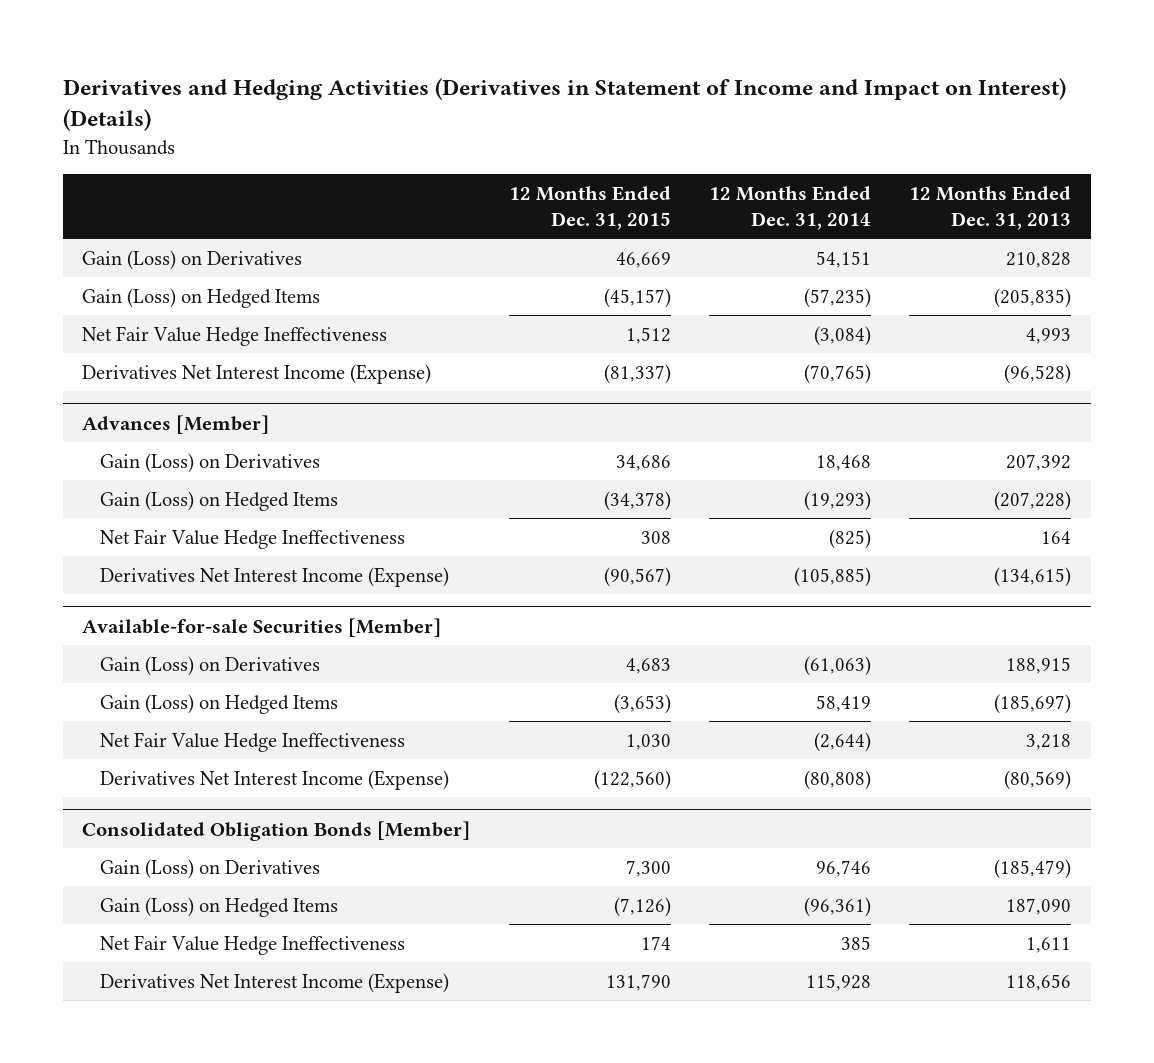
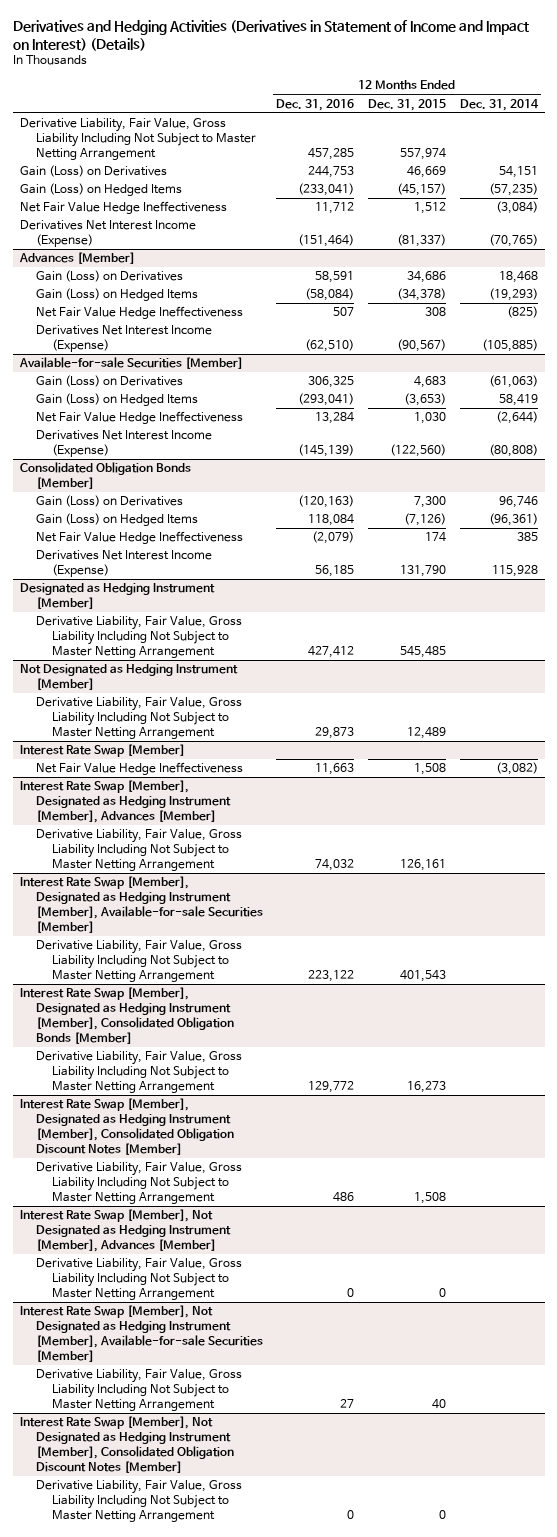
- | 12 Months Ended Dec. 31, 2015 | 12 Months Ended Dec. 31, 2014 | 12 Months Ended Dec. 31, 2013
+ | 12 Months Ended Dec. 31, 2016 | 12 Months Ended Dec. 31, 2015 | 12 Months Ended Dec. 31, 2014
+ Derivative Liability, Fair Value, Gross Liability Including Not Subject to Master Netting Arrangement | 457,285 | 557,974 |
+ Designated as Hedging Instrument [Member]
+ Derivative Liability, Fair Value, Gross Liability Including Not Subject to Master Netting Arrangement | 427,412 | 545,485 |
+ Not Designated as Hedging Instrument [Member]
+ Derivative Liability, Fair Value, Gross Liability Including Not Subject to Master Netting Arrangement | 29,873 | 12,489 |
+ Interest Rate Swap [Member]
+ Net Fair Value Hedge Ineffectiveness | 11,663 | 1,508 | (3,082)
+ Interest Rate Swap [Member], Designated as Hedging Instrument [Member], Advances [Member]
+ Derivative Liability, Fair Value, Gross Liability Including Not Subject to Master Netting Arrangement | 74,032 | 126,161 |
+ Interest Rate Swap [Member], Designated as Hedging Instrument [Member], Available-for-sale Securities [Member]
+ Derivative Liability, Fair Value, Gross Liability Including Not Subject to Master Netting Arrangement | 223,122 | 401,543 |
+ Interest Rate Swap [Member], Designated as Hedging Instrument [Member], Consolidated Obligation Bonds [Member]
+ Derivative Liability, Fair Value, Gross Liability Including Not Subject to Master Netting Arrangement | 129,772 | 16,273 |
+ Interest Rate Swap [Member], Designated as Hedging Instrument [Member], Consolidated Obligation Discount Notes [Member]
+ Derivative Liability, Fair Value, Gross Liability Including Not Subject to Master Netting Arrangement | 486 | 1,508 |
+ Interest Rate Swap [Member], Not Designated as Hedging Instrument [Member], Advances [Member]
+ Derivative Liability, Fair Value, Gross Liability Including Not Subject to Master Netting Arrangement | 0 | 0 |
+ Interest Rate Swap [Member], Not Designated as Hedging Instrument [Member], Available-for-sale Securities [Member]
+ Derivative Liability, Fair Value, Gross Liability Including Not Subject to Master Netting Arrangement | 27 | 40 |
+ Interest Rate Swap [Member], Not Designated as Hedging Instrument [Member], Consolidated Obligation Discount Notes [Member]
+ Derivative Liability, Fair Value, Gross Liability Including Not Subject to Master Netting Arrangement | 0 | 0 |

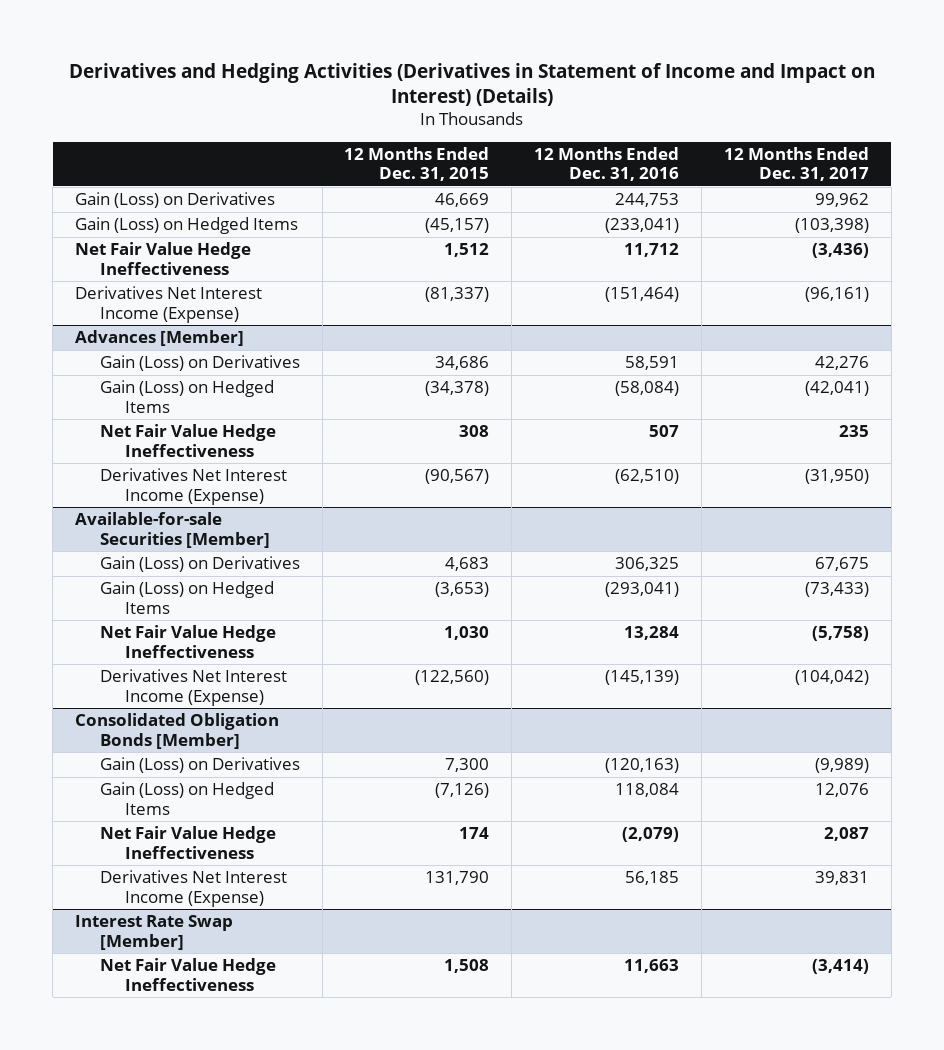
- | 12 Months Ended Dec. 31, 2016 | 12 Months Ended Dec. 31, 2015 | 12 Months Ended Dec. 31, 2014
+ | 12 Months Ended Dec. 31, 2015 | 12 Months Ended Dec. 31, 2016 | 12 Months Ended Dec. 31, 2017
- Derivative Liability, Fair Value, Gross Liability Including Not Subject to Master Netting Arrangement | 457,285 | 557,974 |
- Designated as Hedging Instrument [Member]
- Derivative Liability, Fair Value, Gross Liability Including Not Subject to Master Netting Arrangement | 427,412 | 545,485 |
- Not Designated as Hedging Instrument [Member]
- Derivative Liability, Fair Value, Gross Liability Including Not Subject to Master Netting Arrangement | 29,873 | 12,489 |
- Interest Rate Swap [Member], Designated as Hedging Instrument [Member], Advances [Member]
- Derivative Liability, Fair Value, Gross Liability Including Not Subject to Master Netting Arrangement | 74,032 | 126,161 |
- Interest Rate Swap [Member], Designated as Hedging Instrument [Member], Available-for-sale Securities [Member]
- Derivative Liability, Fair Value, Gross Liability Including Not Subject to Master Netting Arrangement | 223,122 | 401,543 |
- Interest Rate Swap [Member], Designated as Hedging Instrument [Member], Consolidated Obligation Bonds [Member]
- Derivative Liability, Fair Value, Gross Liability Including Not Subject to Master Netting Arrangement | 129,772 | 16,273 |
- Interest Rate Swap [Member], Designated as Hedging Instrument [Member], Consolidated Obligation Discount Notes [Member]
- Derivative Liability, Fair Value, Gross Liability Including Not Subject to Master Netting Arrangement | 486 | 1,508 |
- Interest Rate Swap [Member], Not Designated as Hedging Instrument [Member], Advances [Member]
- Derivative Liability, Fair Value, Gross Liability Including Not Subject to Master Netting Arrangement | 0 | 0 |
- Interest Rate Swap [Member], Not Designated as Hedging Instrument [Member], Available-for-sale Securities [Member]
- Derivative Liability, Fair Value, Gross Liability Including Not Subject to Master Netting Arrangement | 27 | 40 |
- Interest Rate Swap [Member], Not Designated as Hedging Instrument [Member], Consolidated Obligation Discount Notes [Member]
- Derivative Liability, Fair Value, Gross Liability Including Not Subject to Master Netting Arrangement | 0 | 0 |

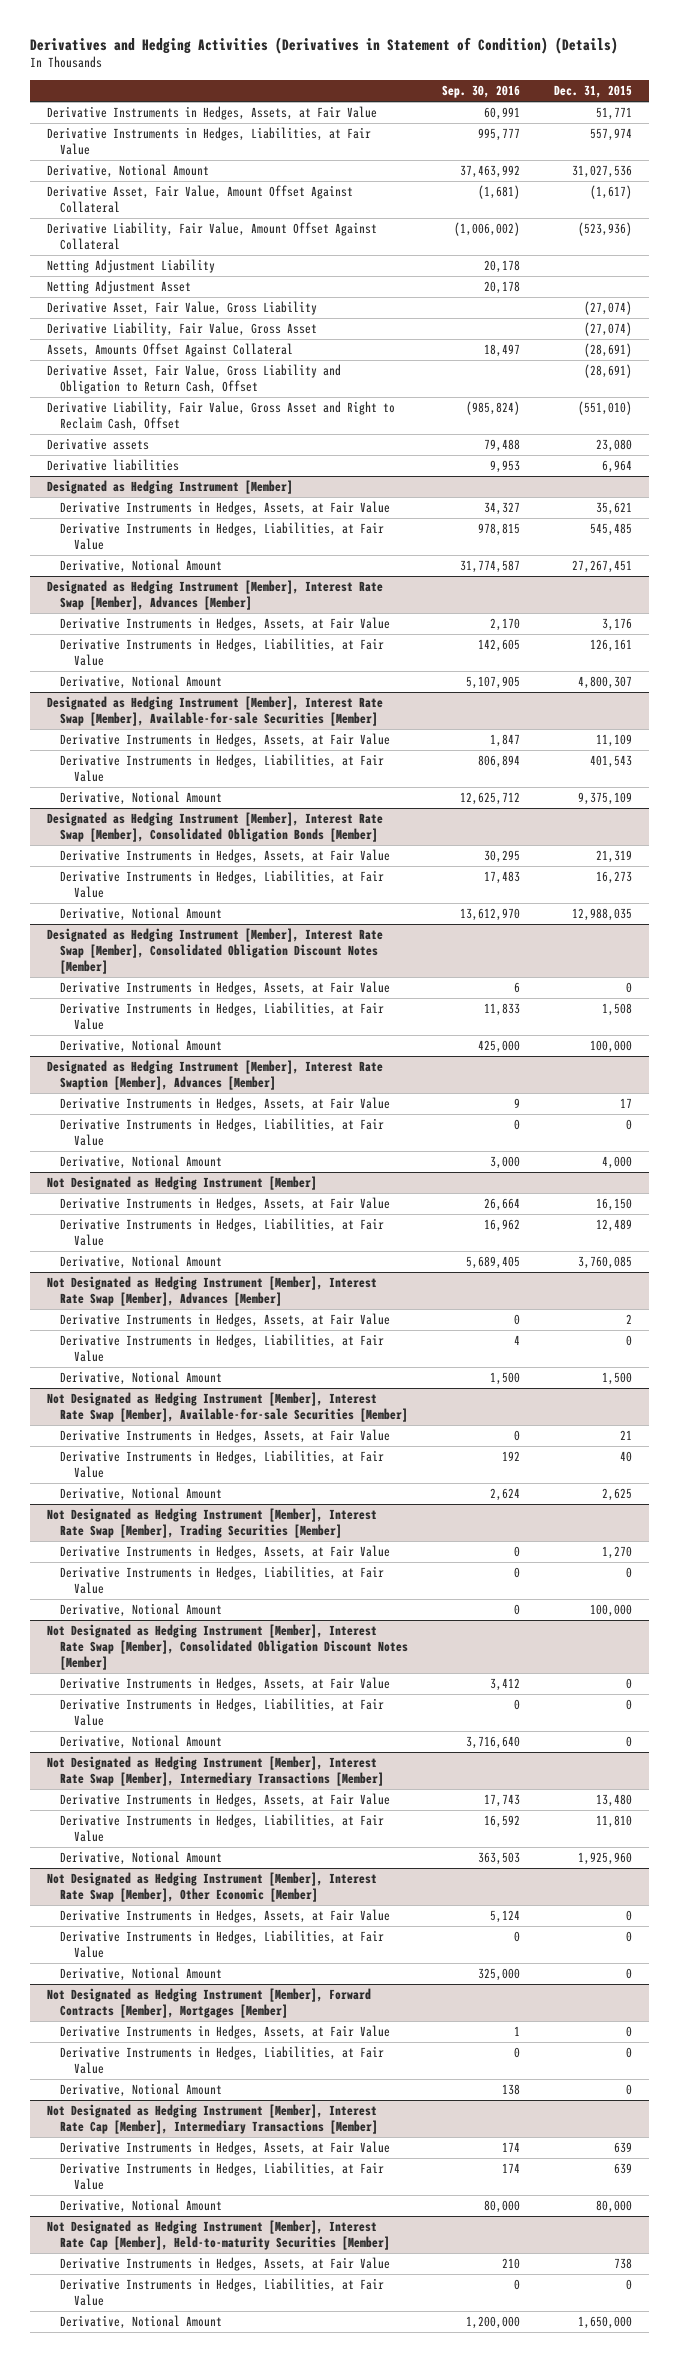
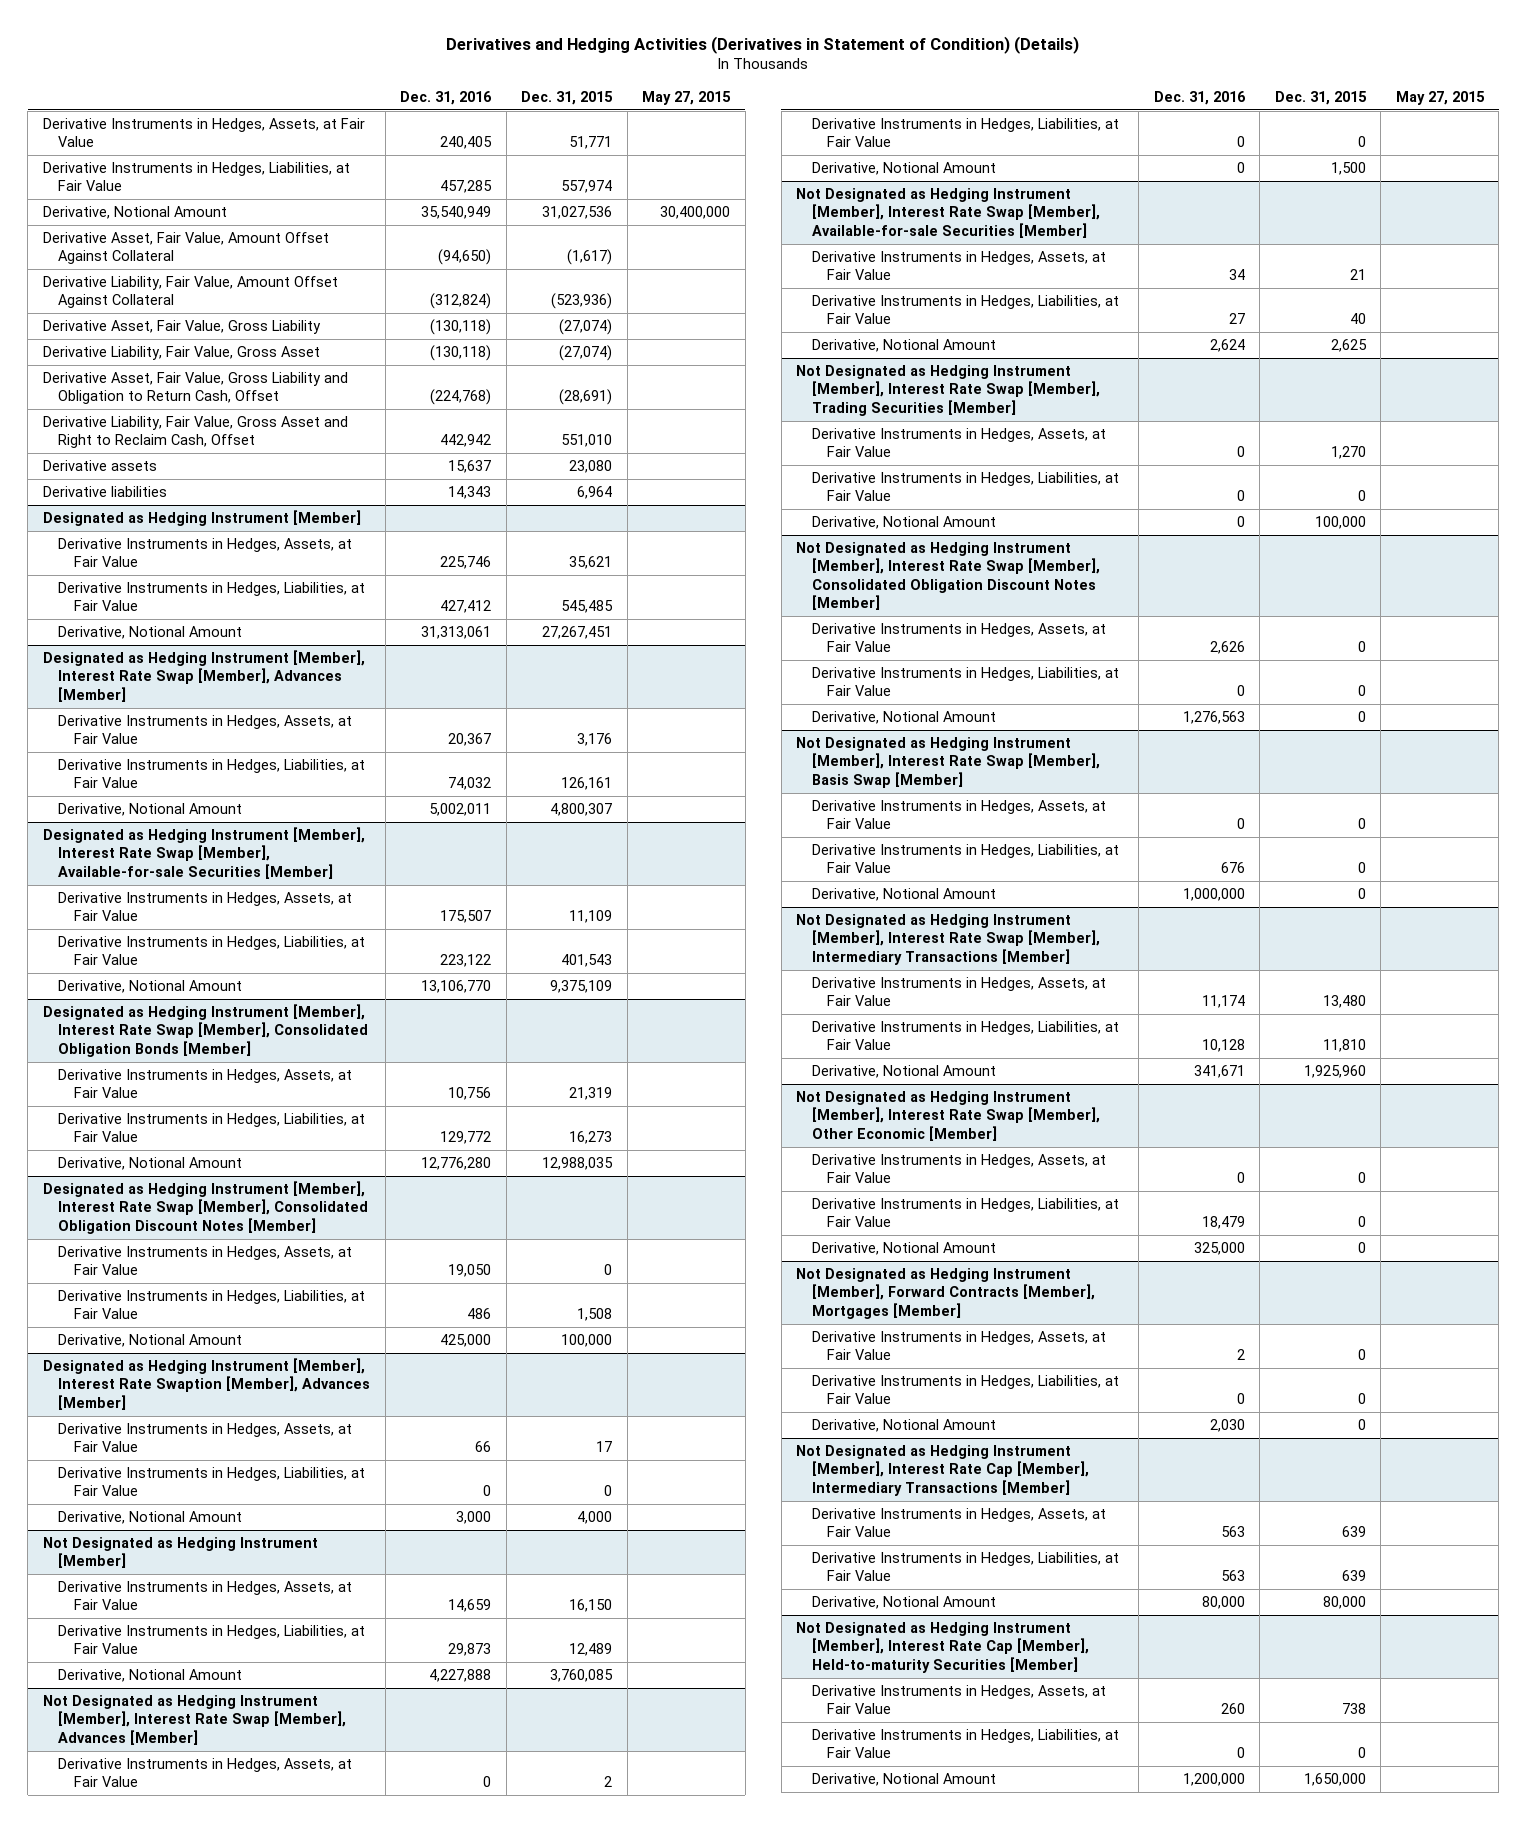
- | Sep. 30, 2016 | Dec. 31, 2015
+ | Dec. 31, 2016 | Dec. 31, 2015 | May 27, 2015
- Netting Adjustment Liability | 20,178 |
- Netting Adjustment Asset | 20,178 |
- Assets, Amounts Offset Against Collateral | 18,497 | (28,691)
- Derivative Liability, Fair Value, Gross Asset and Right to Reclaim Cash, Offset | (985,824) | (551,010)
+ Derivative Liability, Fair Value, Gross Asset and Right to Reclaim Cash, Offset | 442,942 | 551,010 |
+ Not Designated as Hedging Instrument [Member], Interest Rate Swap [Member], Basis Swap [Member]
+ Derivative Instruments in Hedges, Assets, at Fair Value | 0 | 0 |
+ Derivative Instruments in Hedges, Liabilities, at Fair Value | 676 | 0 |
+ Derivative, Notional Amount | 1,000,000 | 0 |

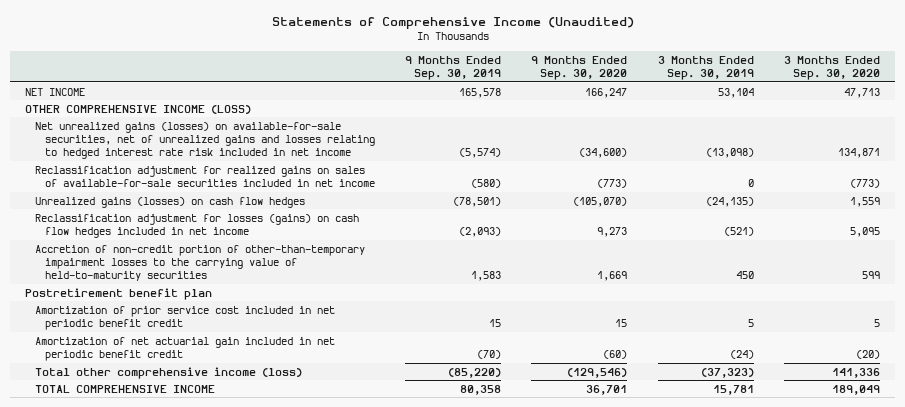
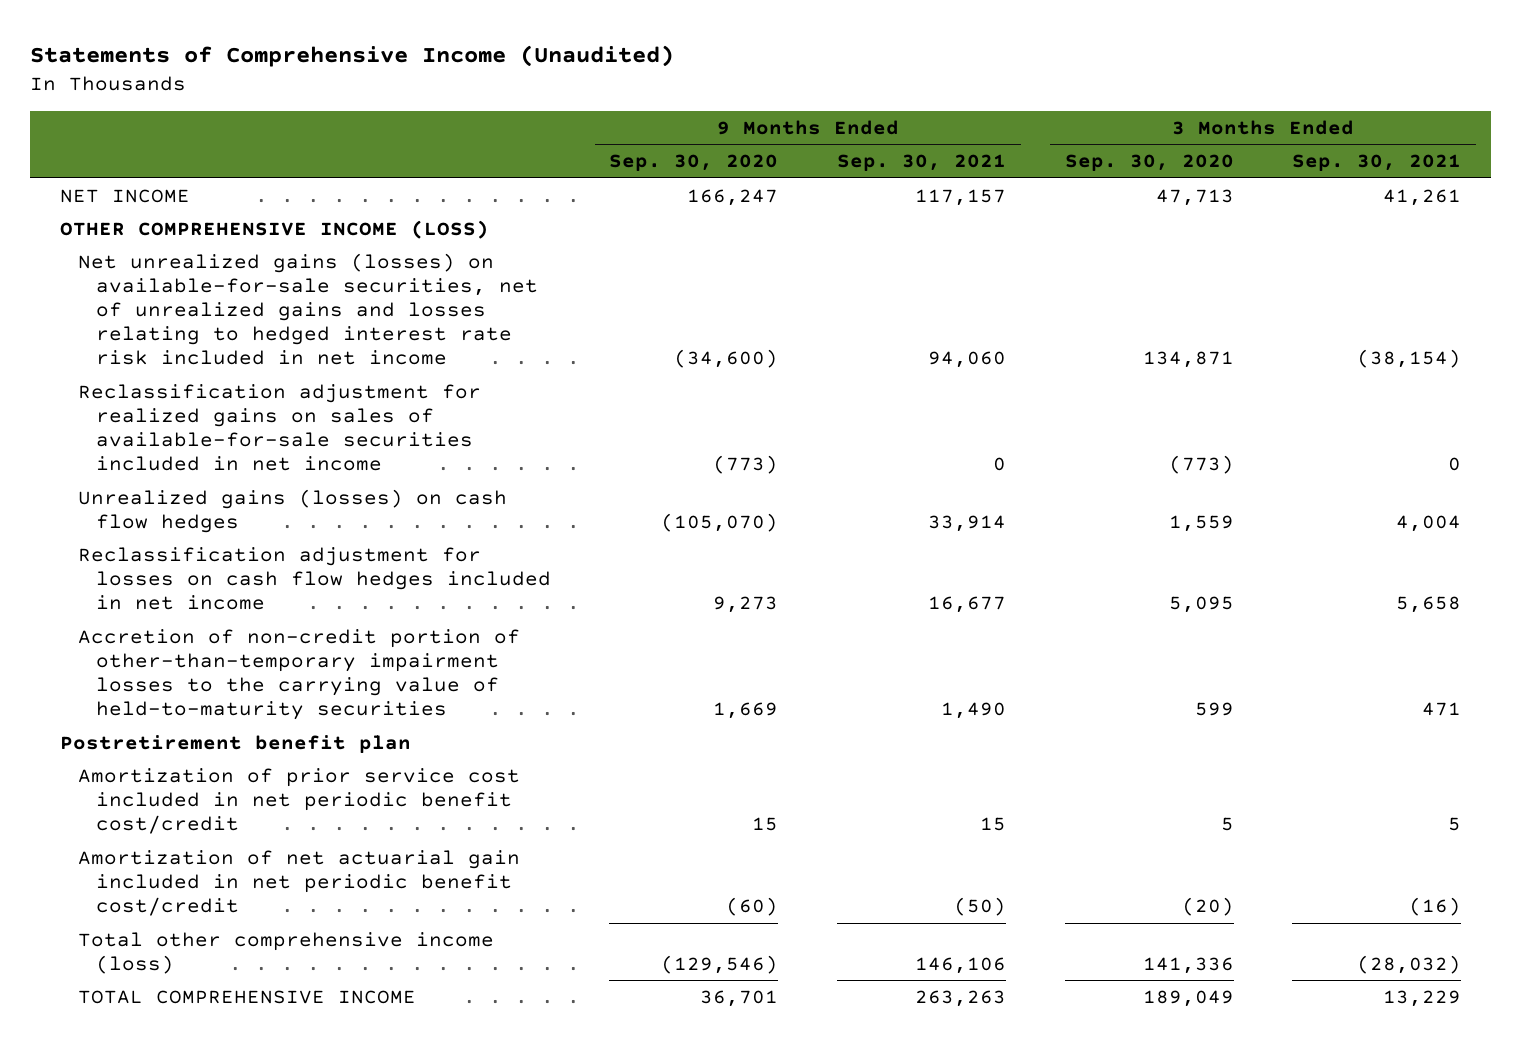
- | 9 Months Ended Sep. 30, 2019 | 9 Months Ended Sep. 30, 2020 | 3 Months Ended Sep. 30, 2019 | 3 Months Ended Sep. 30, 2020
+ | 9 Months Ended Sep. 30, 2020 | 9 Months Ended Sep. 30, 2021 | 3 Months Ended Sep. 30, 2020 | 3 Months Ended Sep. 30, 2021
- Reclassification adjustment for losses (gains) on cash flow hedges included in net income | (2,093) | 9,273 | (521) | 5,095
+ Reclassification adjustment for losses on cash flow hedges included in net income | 9,273 | 16,677 | 5,095 | 5,658
- Amortization of prior service cost included in net periodic benefit credit | 15 | 15 | 5 | 5
- Amortization of net actuarial gain included in net periodic benefit credit | (70) | (60) | (24) | (20)
+ Amortization of prior service cost included in net periodic benefit cost/credit | 15 | 15 | 5 | 5
+ Amortization of net actuarial gain included in net periodic benefit cost/credit | (60) | (50) | (20) | (16)

